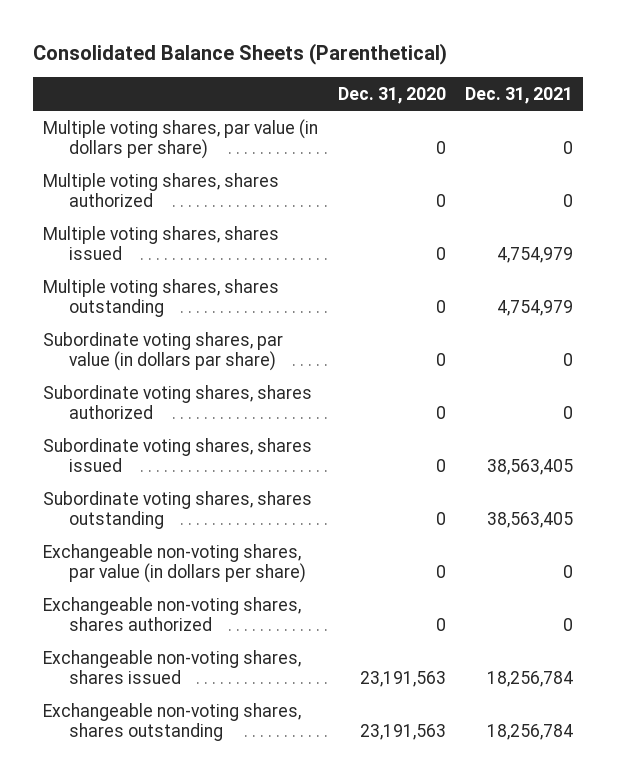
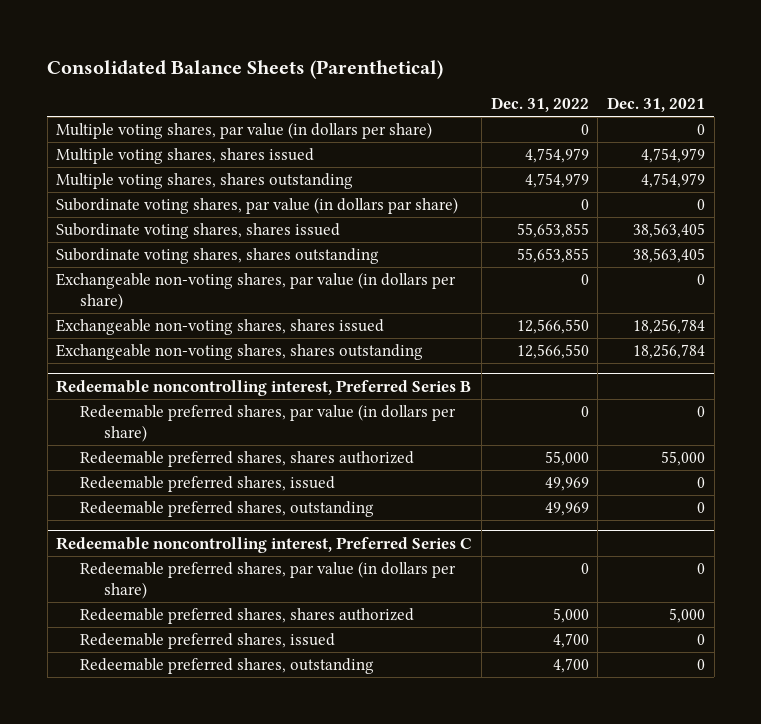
- | Dec. 31, 2020 | Dec. 31, 2021
+ | Dec. 31, 2022 | Dec. 31, 2021
- Multiple voting shares, shares authorized | 0 | 0
- Subordinate voting shares, shares authorized | 0 | 0
- Exchangeable non-voting shares, shares authorized | 0 | 0
+ Redeemable noncontrolling interest, Preferred Series B
+ Redeemable preferred shares, par value (in dollars per share) | 0 | 0
+ Redeemable preferred shares, shares authorized | 55,000 | 55,000
+ Redeemable preferred shares, issued | 49,969 | 0
+ Redeemable preferred shares, outstanding | 49,969 | 0
+ Redeemable noncontrolling interest, Preferred Series C
+ Redeemable preferred shares, par value (in dollars per share) | 0 | 0
+ Redeemable preferred shares, shares authorized | 5,000 | 5,000
+ Redeemable preferred shares, issued | 4,700 | 0
+ Redeemable preferred shares, outstanding | 4,700 | 0

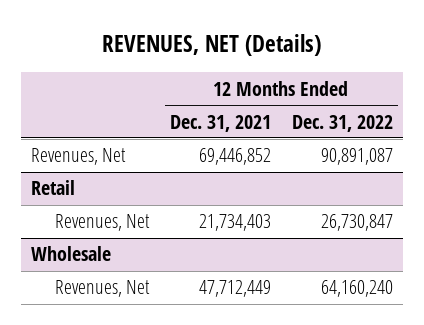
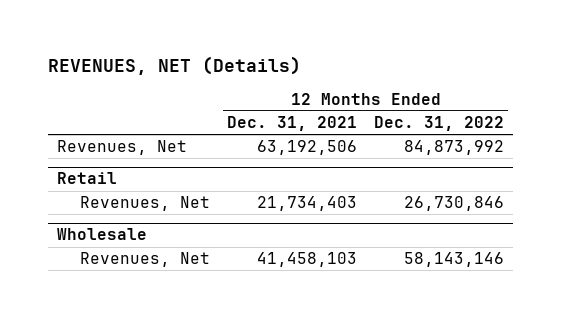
- Revenues, Net | 69,446,852 | 90,891,087
+ Revenues, Net | 63,192,506 | 84,873,992
@ Retail
- Revenues, Net | 21,734,403 | 26,730,847
+ Revenues, Net | 21,734,403 | 26,730,846
@ Wholesale
- Revenues, Net | 47,712,449 | 64,160,240
+ Revenues, Net | 41,458,103 | 58,143,146

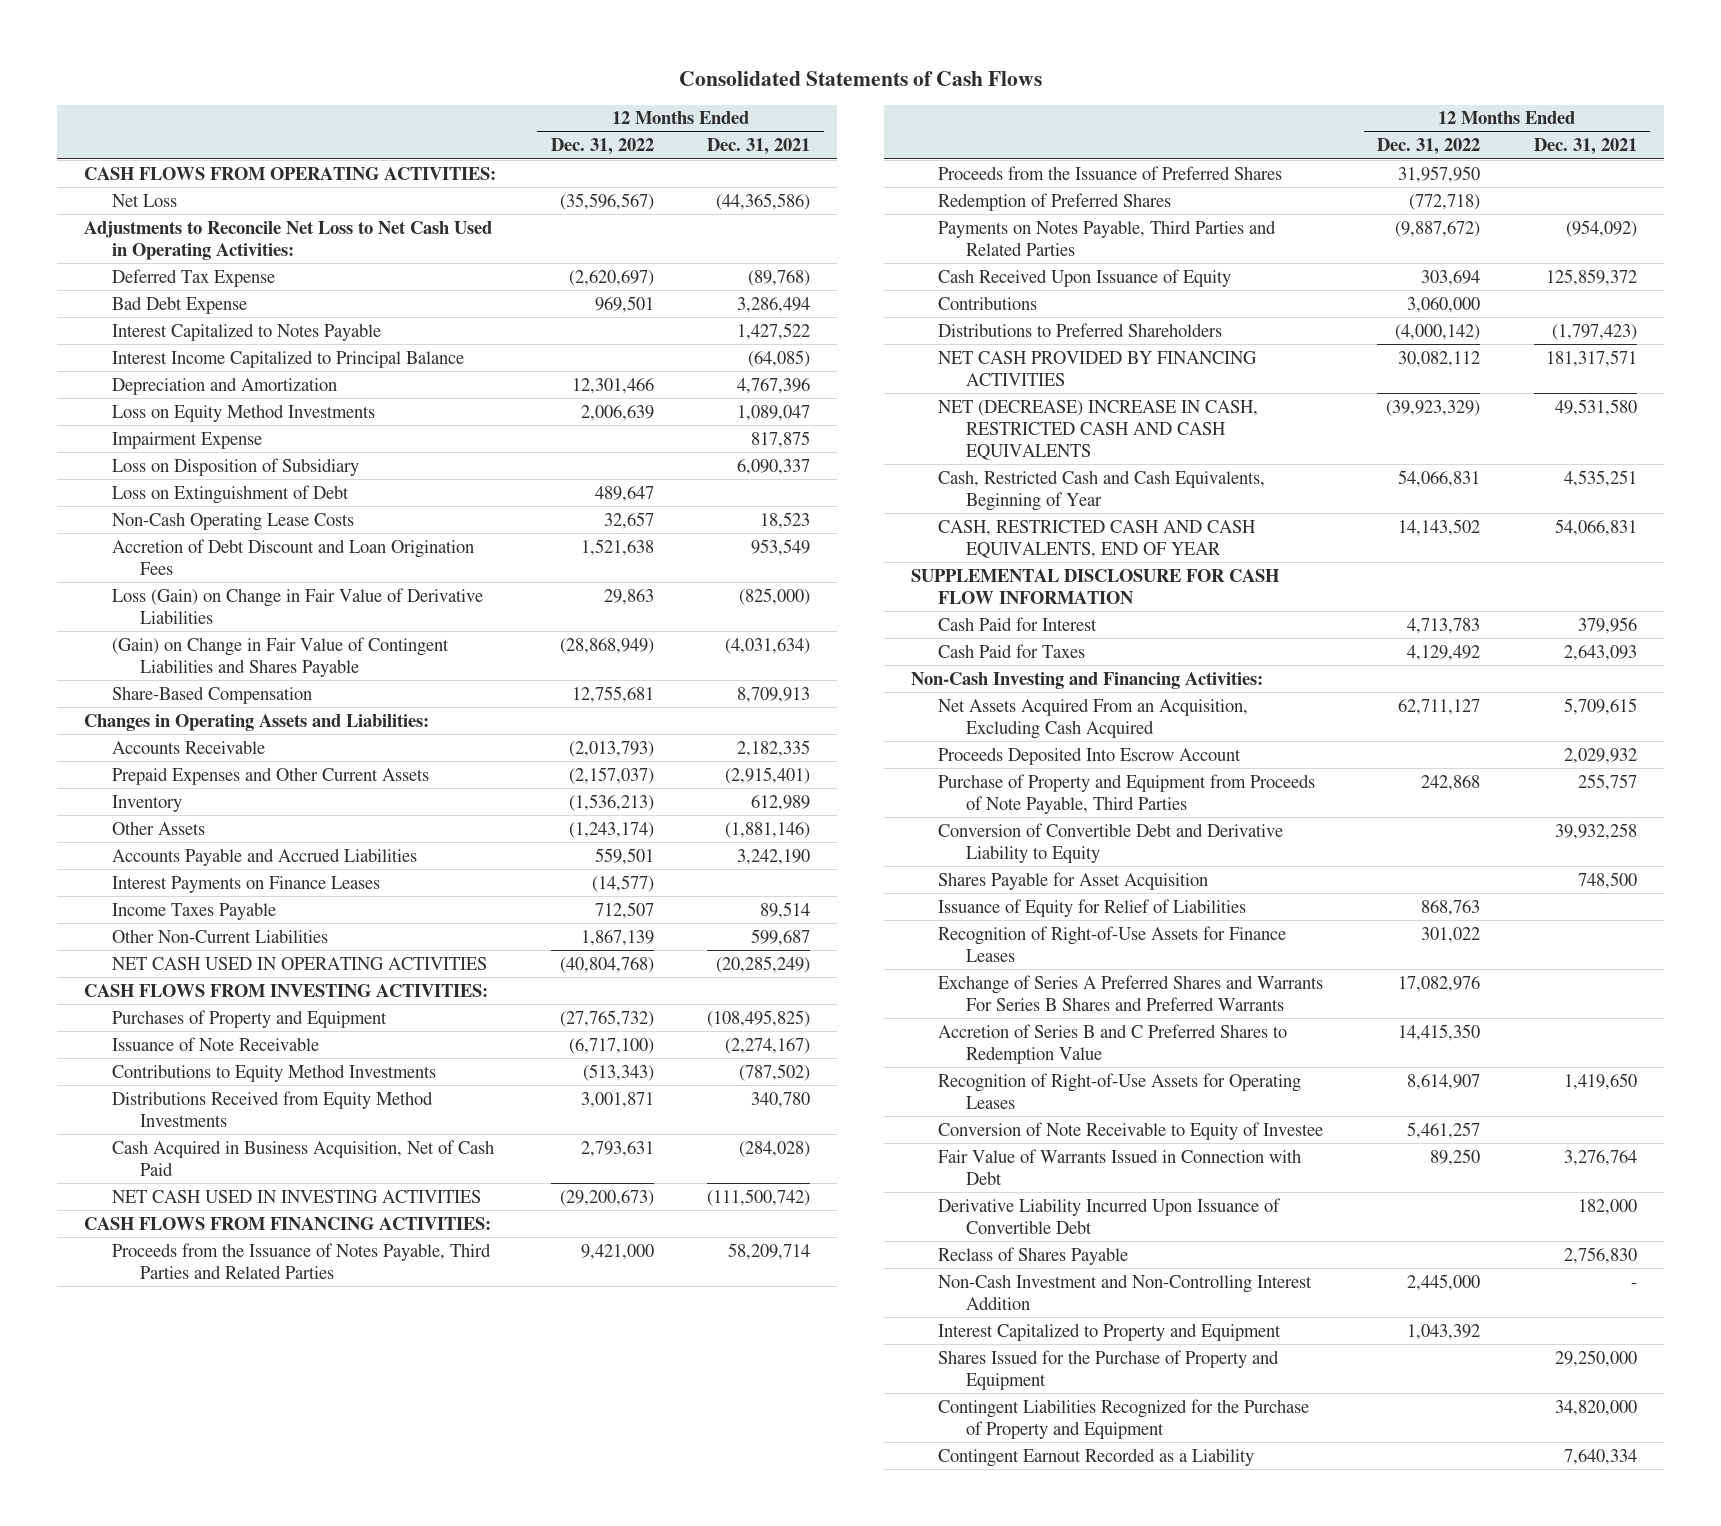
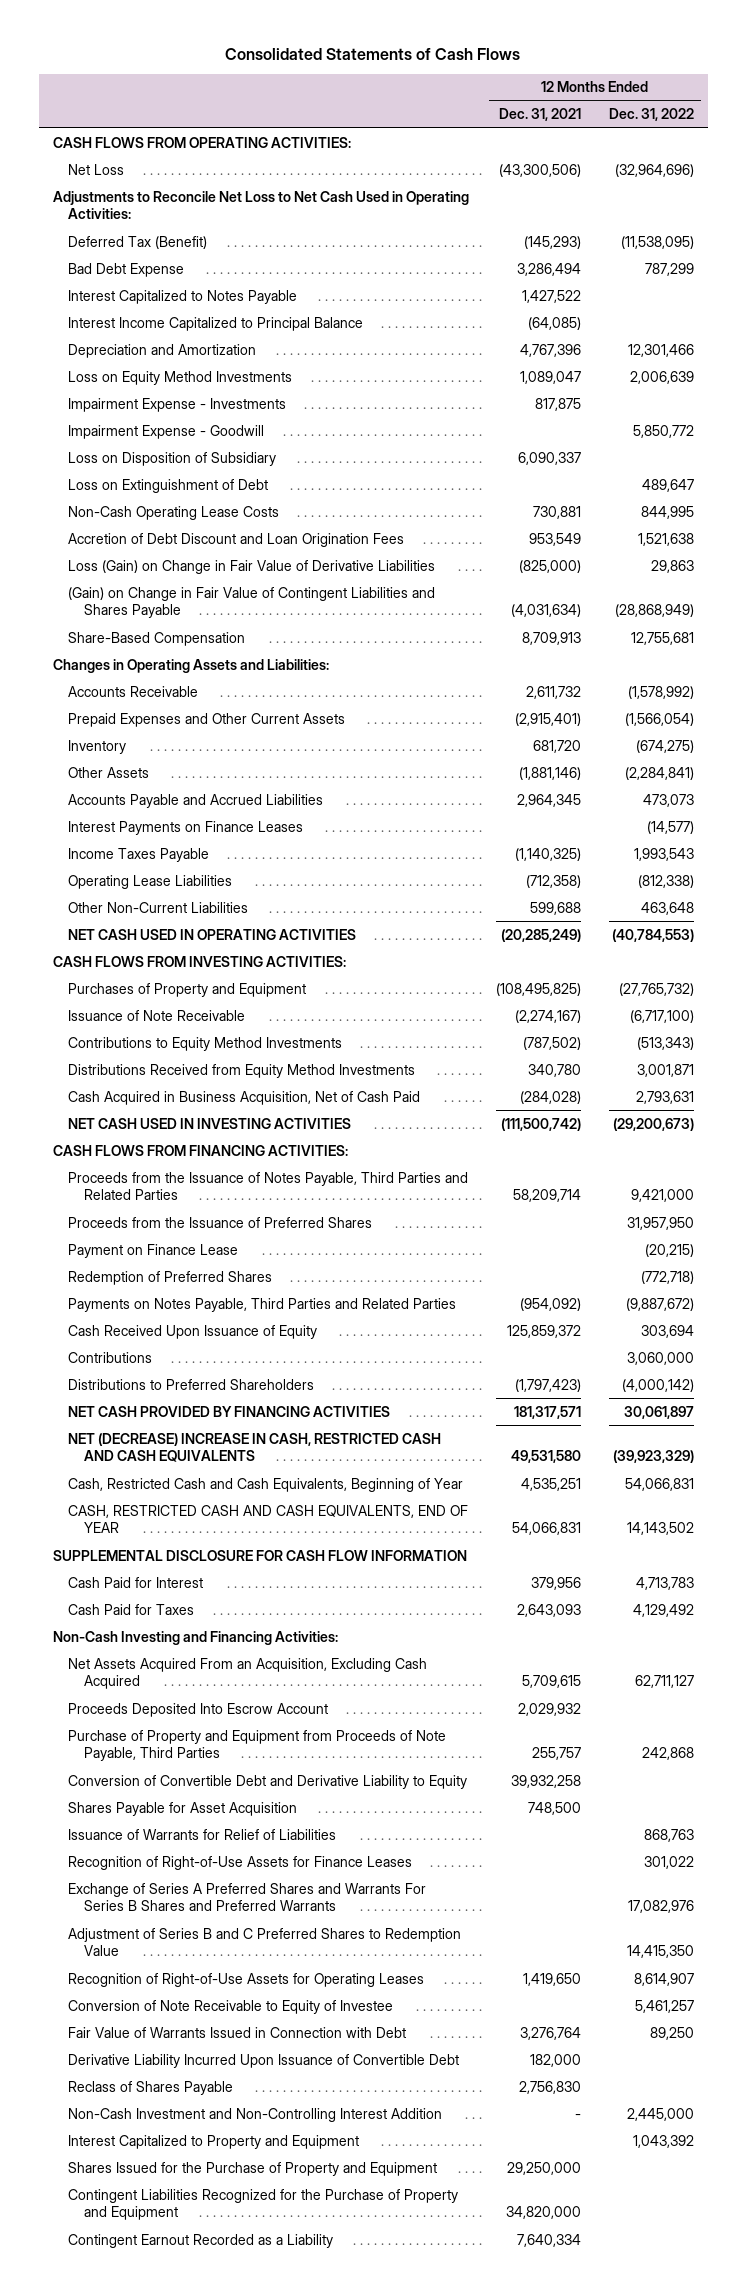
- | 12 Months Ended Dec. 31, 2022 | 12 Months Ended Dec. 31, 2021
+ | 12 Months Ended Dec. 31, 2021 | 12 Months Ended Dec. 31, 2022
- Net Loss | (35,596,567) | (44,365,586)
+ Net Loss | (43,300,506) | (32,964,696)
- Deferred Tax Expense | (2,620,697) | (89,768)
- Bad Debt Expense | 969,501 | 3,286,494
+ Deferred Tax (Benefit) | (145,293) | (11,538,095)
+ Bad Debt Expense | 3,286,494 | 787,299
- Impairment Expense | | 817,875
+ Impairment Expense - Investments | 817,875 |
+ Impairment Expense - Goodwill | | 5,850,772
- Non-Cash Operating Lease Costs | 32,657 | 18,523
+ Non-Cash Operating Lease Costs | 730,881 | 844,995
- Accounts Receivable | (2,013,793) | 2,182,335
- Prepaid Expenses and Other Current Assets | (2,157,037) | (2,915,401)
- Inventory | (1,536,213) | 612,989
- Other Assets | (1,243,174) | (1,881,146)
- Accounts Payable and Accrued Liabilities | 559,501 | 3,242,190
+ Accounts Receivable | 2,611,732 | (1,578,992)
+ Prepaid Expenses and Other Current Assets | (2,915,401) | (1,566,054)
+ Inventory | 681,720 | (674,275)
+ Other Assets | (1,881,146) | (2,284,841)
+ Accounts Payable and Accrued Liabilities | 2,964,345 | 473,073
- Income Taxes Payable | 712,507 | 89,514
- Other Non-Current Liabilities | 1,867,139 | 599,687
- NET CASH USED IN OPERATING ACTIVITIES | (40,804,768) | (20,285,249)
+ Income Taxes Payable | (1,140,325) | 1,993,543
+ Operating Lease Liabilities | (712,358) | (812,338)
+ Other Non-Current Liabilities | 599,688 | 463,648
+ NET CASH USED IN OPERATING ACTIVITIES | (20,285,249) | (40,784,553)
+ Payment on Finance Lease | | (20,215)
- NET CASH PROVIDED BY FINANCING ACTIVITIES | 30,082,112 | 181,317,571
+ NET CASH PROVIDED BY FINANCING ACTIVITIES | 181,317,571 | 30,061,897
- Issuance of Equity for Relief of Liabilities | 868,763 |
+ Issuance of Warrants for Relief of Liabilities | | 868,763
- Accretion of Series B and C Preferred Shares to Redemption Value | 14,415,350 |
+ Adjustment of Series B and C Preferred Shares to Redemption Value | | 14,415,350

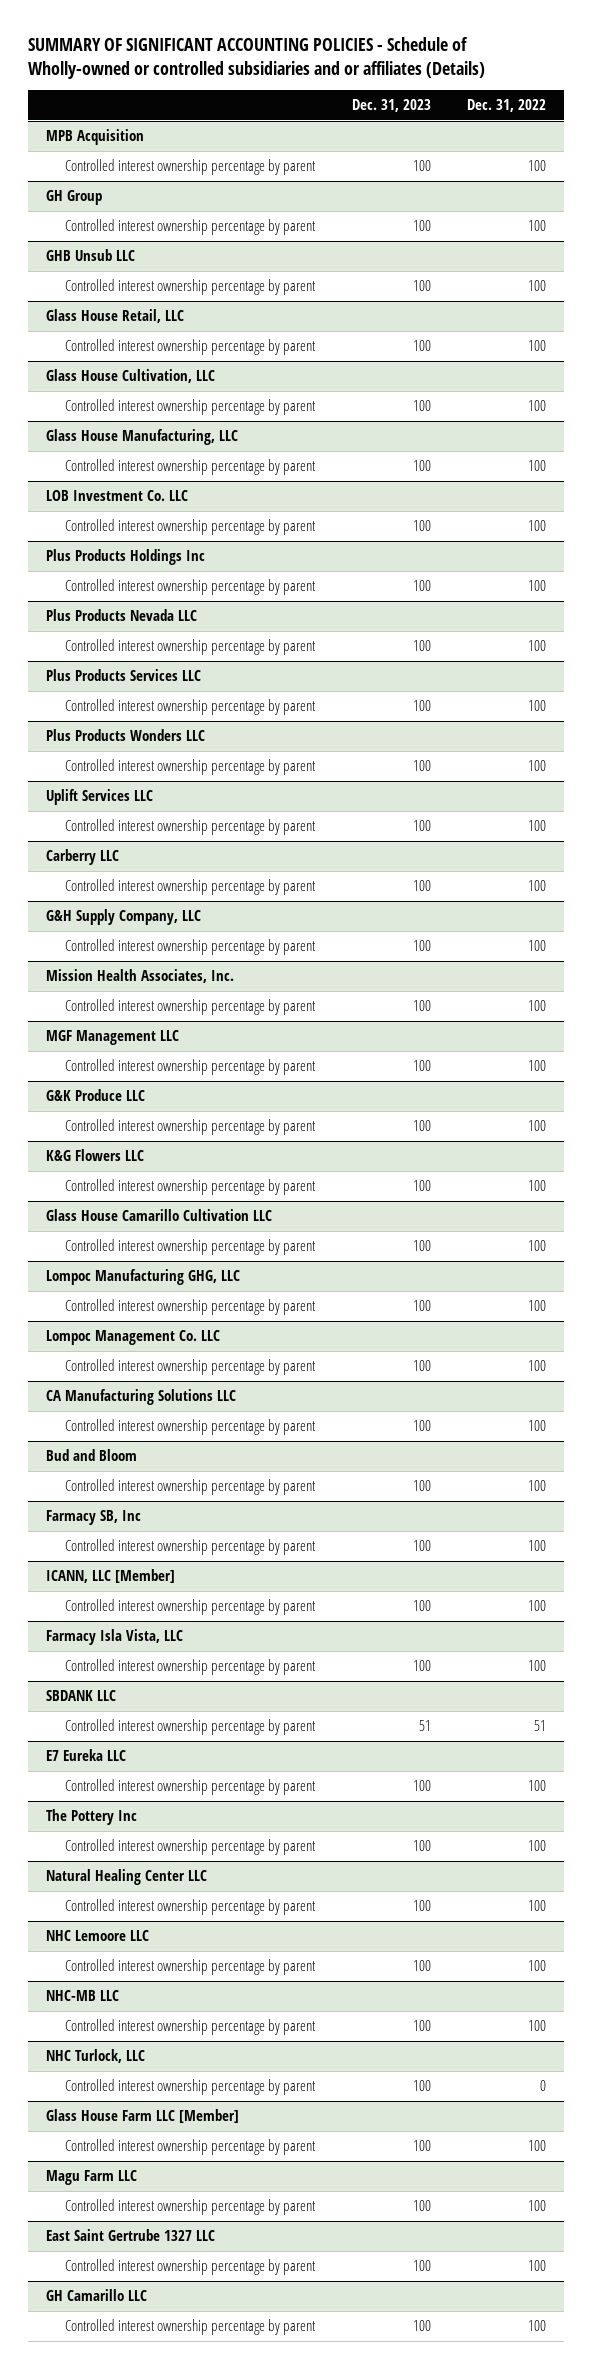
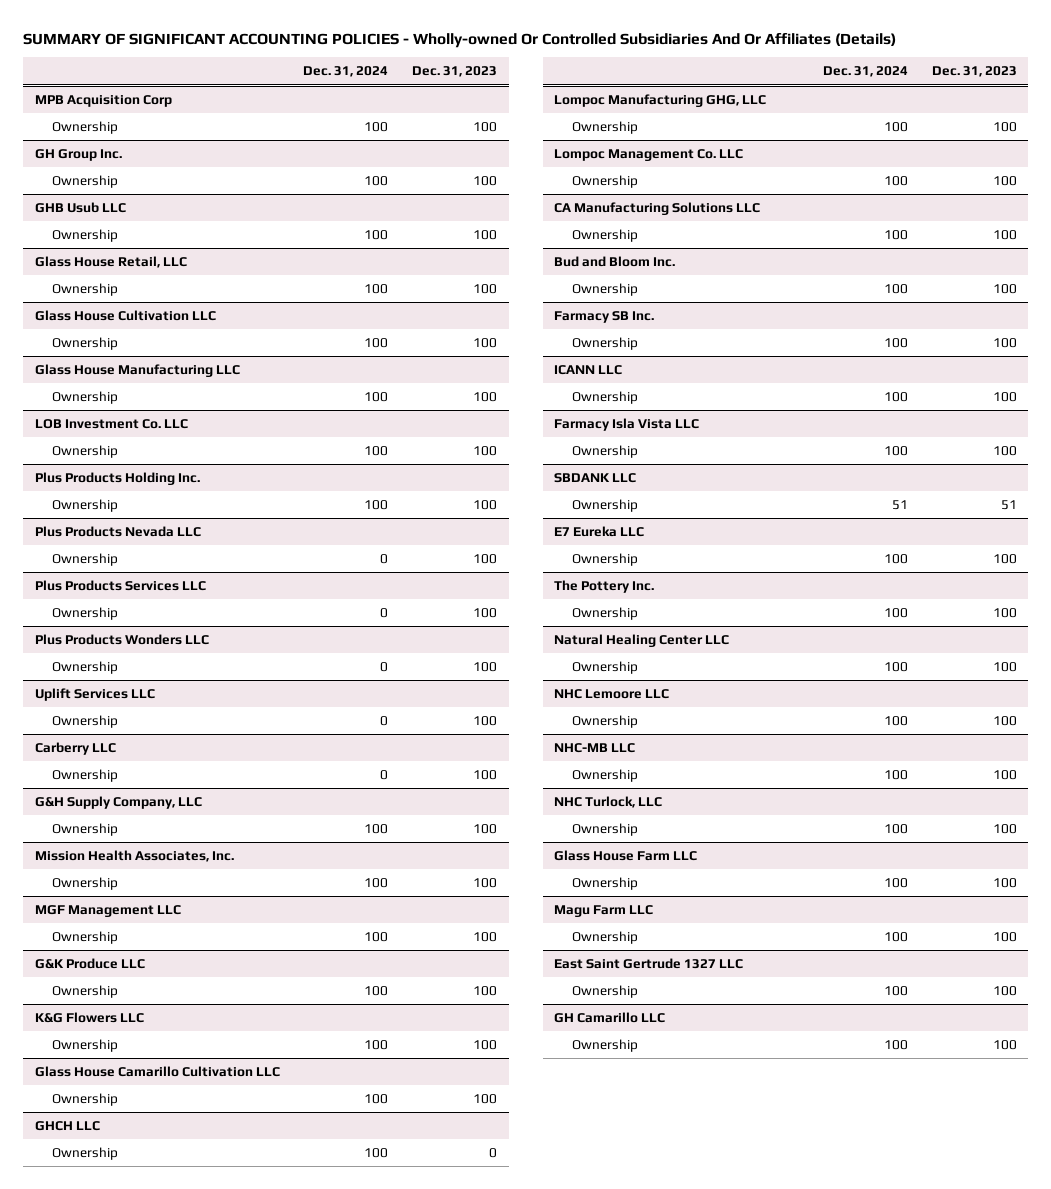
- SUMMARY OF SIGNIFICANT ACCOUNTING POLICIES - Schedule of Wholly-owned or controlled subsidiaries and or affiliates (Details)
+ SUMMARY OF SIGNIFICANT ACCOUNTING POLICIES - Wholly-owned Or Controlled Subsidiaries And Or Affiliates (Details)
- | Dec. 31, 2023 | Dec. 31, 2022
+ | Dec. 31, 2024 | Dec. 31, 2023
- MPB Acquisition
- Controlled interest ownership percentage by parent | 100 | 100
- GH Group
- Controlled interest ownership percentage by parent | 100 | 100
- GHB Unsub LLC
- Controlled interest ownership percentage by parent | 100 | 100
+ MPB Acquisition Corp
+ Ownership | 100 | 100
+ GH Group Inc.
+ Ownership | 100 | 100
+ GHB Usub LLC
+ Ownership | 100 | 100
@ Glass House Retail, LLC
- Controlled interest ownership percentage by parent | 100 | 100
- Glass House Cultivation, LLC
- Controlled interest ownership percentage by parent | 100 | 100
- Glass House Manufacturing, LLC
- Controlled interest ownership percentage by parent | 100 | 100
@ Glass House Retail, LLC
+ Ownership | 100 | 100
+ Glass House Cultivation LLC
+ Ownership | 100 | 100
+ Glass House Manufacturing LLC
+ Ownership | 100 | 100
@ LOB Investment Co. LLC
- Controlled interest ownership percentage by parent | 100 | 100
- Plus Products Holdings Inc
- Controlled interest ownership percentage by parent | 100 | 100
@ LOB Investment Co. LLC
+ Ownership | 100 | 100
+ Plus Products Holding Inc.
+ Ownership | 100 | 100
@ Plus Products Nevada LLC
- Controlled interest ownership percentage by parent | 100 | 100
+ Ownership | 0 | 100
@ Plus Products Services LLC
- Controlled interest ownership percentage by parent | 100 | 100
+ Ownership | 0 | 100
@ Plus Products Wonders LLC
- Controlled interest ownership percentage by parent | 100 | 100
+ Ownership | 0 | 100
@ Uplift Services LLC
- Controlled interest ownership percentage by parent | 100 | 100
+ Ownership | 0 | 100
@ Carberry LLC
- Controlled interest ownership percentage by parent | 100 | 100
+ Ownership | 0 | 100
@ G&H Supply Company, LLC
- Controlled interest ownership percentage by parent | 100 | 100
+ Ownership | 100 | 100
@ Mission Health Associates, Inc.
- Controlled interest ownership percentage by parent | 100 | 100
+ Ownership | 100 | 100
@ MGF Management LLC
- Controlled interest ownership percentage by parent | 100 | 100
+ Ownership | 100 | 100
@ G&K Produce LLC
- Controlled interest ownership percentage by parent | 100 | 100
+ Ownership | 100 | 100
@ K&G Flowers LLC
- Controlled interest ownership percentage by parent | 100 | 100
+ Ownership | 100 | 100
@ Glass House Camarillo Cultivation LLC
- Controlled interest ownership percentage by parent | 100 | 100
+ Ownership | 100 | 100
+ GHCH LLC
+ Ownership | 100 | 0
@ Lompoc Manufacturing GHG, LLC
- Controlled interest ownership percentage by parent | 100 | 100
+ Ownership | 100 | 100
@ Lompoc Management Co. LLC
- Controlled interest ownership percentage by parent | 100 | 100
+ Ownership | 100 | 100
@ CA Manufacturing Solutions LLC
- Controlled interest ownership percentage by parent | 100 | 100
- Bud and Bloom
- Controlled interest ownership percentage by parent | 100 | 100
- Farmacy SB, Inc
- Controlled interest ownership percentage by parent | 100 | 100
- ICANN, LLC [Member]
- Controlled interest ownership percentage by parent | 100 | 100
- Farmacy Isla Vista, LLC
- Controlled interest ownership percentage by parent | 100 | 100
@ CA Manufacturing Solutions LLC
+ Ownership | 100 | 100
+ Bud and Bloom Inc.
+ Ownership | 100 | 100
+ Farmacy SB Inc.
+ Ownership | 100 | 100
+ ICANN LLC
+ Ownership | 100 | 100
+ Farmacy Isla Vista LLC
+ Ownership | 100 | 100
@ SBDANK LLC
- Controlled interest ownership percentage by parent | 51 | 51
+ Ownership | 51 | 51
@ E7 Eureka LLC
- Controlled interest ownership percentage by parent | 100 | 100
- The Pottery Inc
- Controlled interest ownership percentage by parent | 100 | 100
@ E7 Eureka LLC
+ Ownership | 100 | 100
+ The Pottery Inc.
+ Ownership | 100 | 100
@ Natural Healing Center LLC
- Controlled interest ownership percentage by parent | 100 | 100
+ Ownership | 100 | 100
@ NHC Lemoore LLC
- Controlled interest ownership percentage by parent | 100 | 100
+ Ownership | 100 | 100
@ NHC-MB LLC
- Controlled interest ownership percentage by parent | 100 | 100
+ Ownership | 100 | 100
@ NHC Turlock, LLC
- Controlled interest ownership percentage by parent | 100 | 0
- Glass House Farm LLC [Member]
- Controlled interest ownership percentage by parent | 100 | 100
@ NHC Turlock, LLC
+ Ownership | 100 | 100
+ Glass House Farm LLC
+ Ownership | 100 | 100
@ Magu Farm LLC
- Controlled interest ownership percentage by parent | 100 | 100
- East Saint Gertrube 1327 LLC
- Controlled interest ownership percentage by parent | 100 | 100
@ Magu Farm LLC
+ Ownership | 100 | 100
+ East Saint Gertrude 1327 LLC
+ Ownership | 100 | 100
@ GH Camarillo LLC
- Controlled interest ownership percentage by parent | 100 | 100
+ Ownership | 100 | 100

